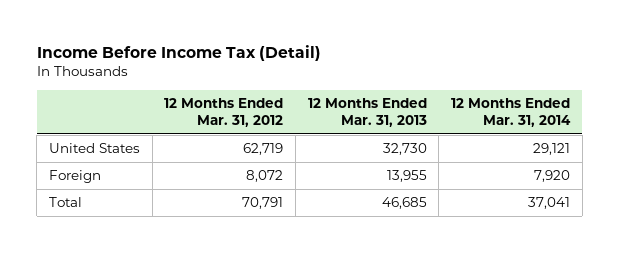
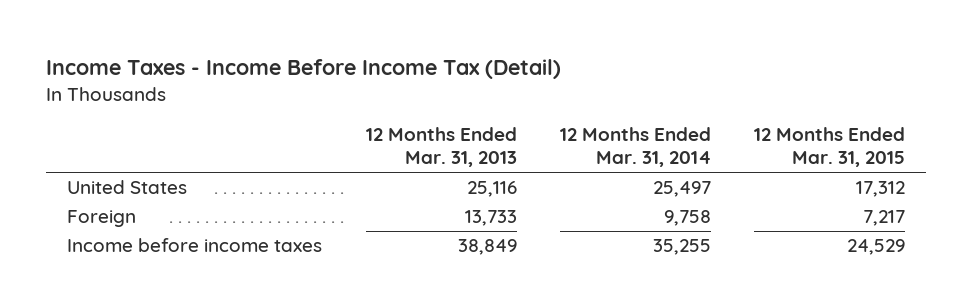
- Income Before Income Tax (Detail)
+ Income Taxes - Income Before Income Tax (Detail)
- | 12 Months Ended Mar. 31, 2012 | 12 Months Ended Mar. 31, 2013 | 12 Months Ended Mar. 31, 2014
+ | 12 Months Ended Mar. 31, 2013 | 12 Months Ended Mar. 31, 2014 | 12 Months Ended Mar. 31, 2015
- United States | 62,719 | 32,730 | 29,121
- Foreign | 8,072 | 13,955 | 7,920
- Total | 70,791 | 46,685 | 37,041
+ United States | 25,116 | 25,497 | 17,312
+ Foreign | 13,733 | 9,758 | 7,217
+ Income before income taxes | 38,849 | 35,255 | 24,529

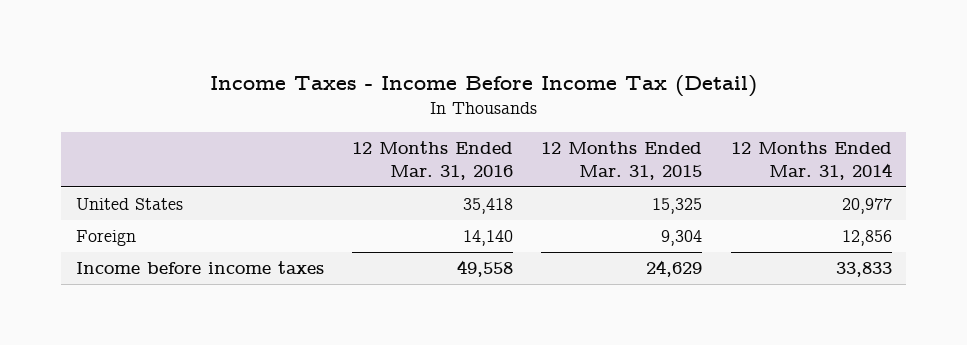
- | 12 Months Ended Mar. 31, 2013 | 12 Months Ended Mar. 31, 2014 | 12 Months Ended Mar. 31, 2015
+ | 12 Months Ended Mar. 31, 2016 | 12 Months Ended Mar. 31, 2015 | 12 Months Ended Mar. 31, 2014
- United States | 25,116 | 25,497 | 17,312
- Foreign | 13,733 | 9,758 | 7,217
- Income before income taxes | 38,849 | 35,255 | 24,529
+ United States | 35,418 | 15,325 | 20,977
+ Foreign | 14,140 | 9,304 | 12,856
+ Income before income taxes | 49,558 | 24,629 | 33,833

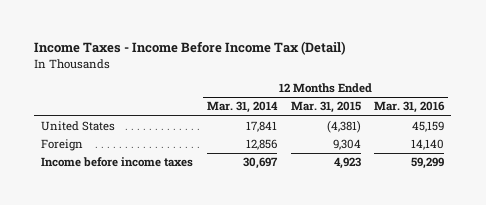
- | 12 Months Ended Mar. 31, 2016 | 12 Months Ended Mar. 31, 2015 | 12 Months Ended Mar. 31, 2014
+ | 12 Months Ended Mar. 31, 2014 | 12 Months Ended Mar. 31, 2015 | 12 Months Ended Mar. 31, 2016
- United States | 35,418 | 15,325 | 20,977
+ United States | 17,841 | (4,381) | 45,159
- Income before income taxes | 49,558 | 24,629 | 33,833
+ Income before income taxes | 30,697 | 4,923 | 59,299

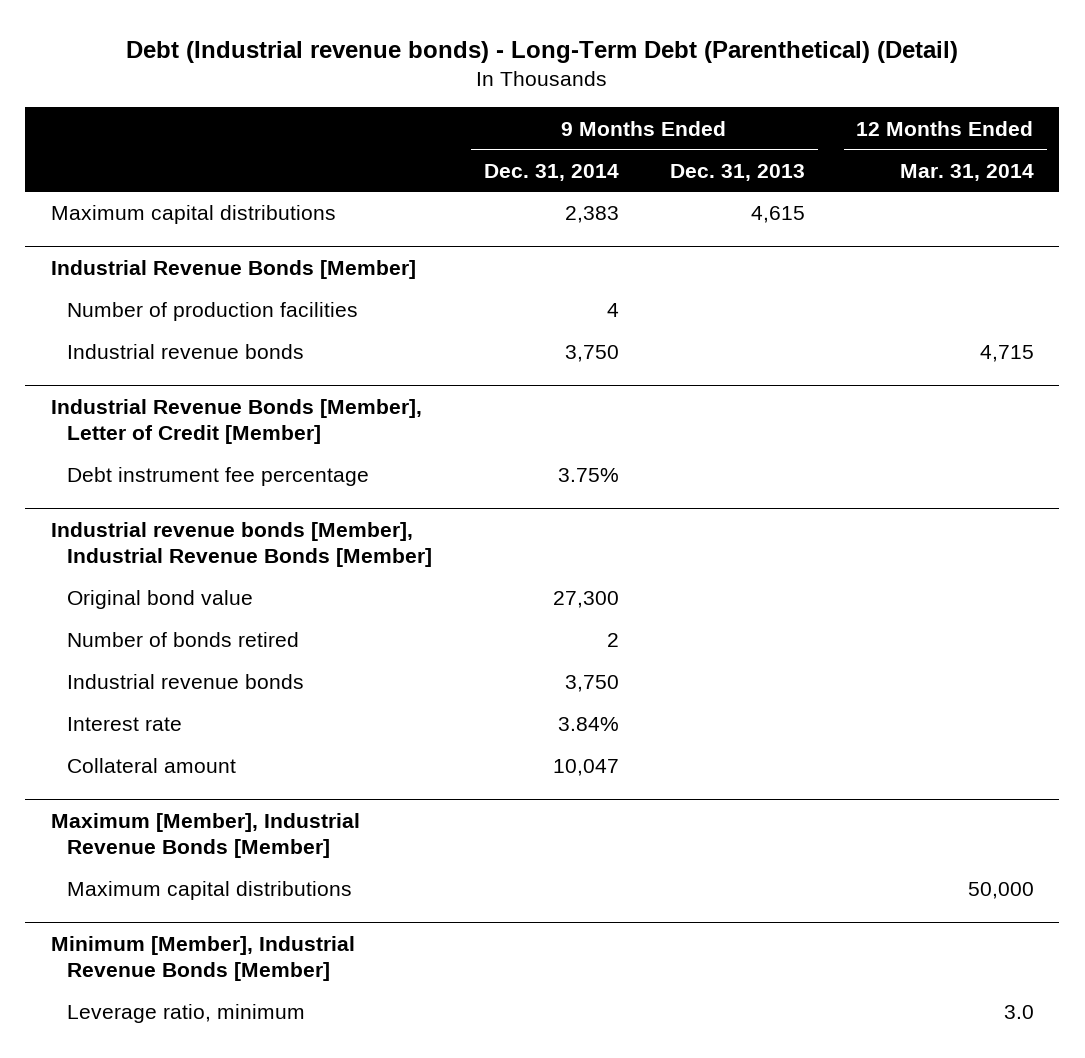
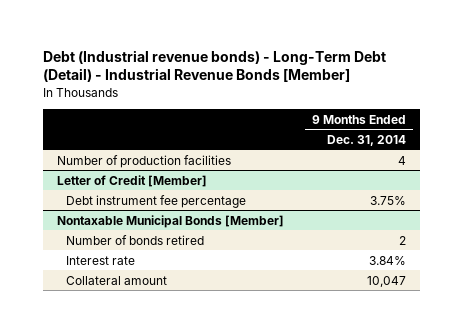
- Debt (Industrial revenue bonds) - Long-Term Debt (Parenthetical) (Detail)
+ Debt (Industrial revenue bonds) - Long-Term Debt (Detail) - Industrial Revenue Bonds [Member]
- | 9 Months Ended Dec. 31, 2014 | 9 Months Ended Dec. 31, 2013 | 12 Months Ended Mar. 31, 2014
+ | 9 Months Ended Dec. 31, 2014
- Maximum capital distributions | 2,383 | 4,615 |
- Industrial Revenue Bonds [Member]
- Industrial revenue bonds | 3,750 | | 4,715
- Industrial Revenue Bonds [Member], Letter of Credit [Member]
+ Letter of Credit [Member]
- Industrial revenue bonds [Member], Industrial Revenue Bonds [Member]
- Original bond value | 27,300 | |
+ Nontaxable Municipal Bonds [Member]
- Industrial revenue bonds | 3,750 | |
- Maximum [Member], Industrial Revenue Bonds [Member]
- Maximum capital distributions | | | 50,000
- Minimum [Member], Industrial Revenue Bonds [Member]
- Leverage ratio, minimum | | | 3.0

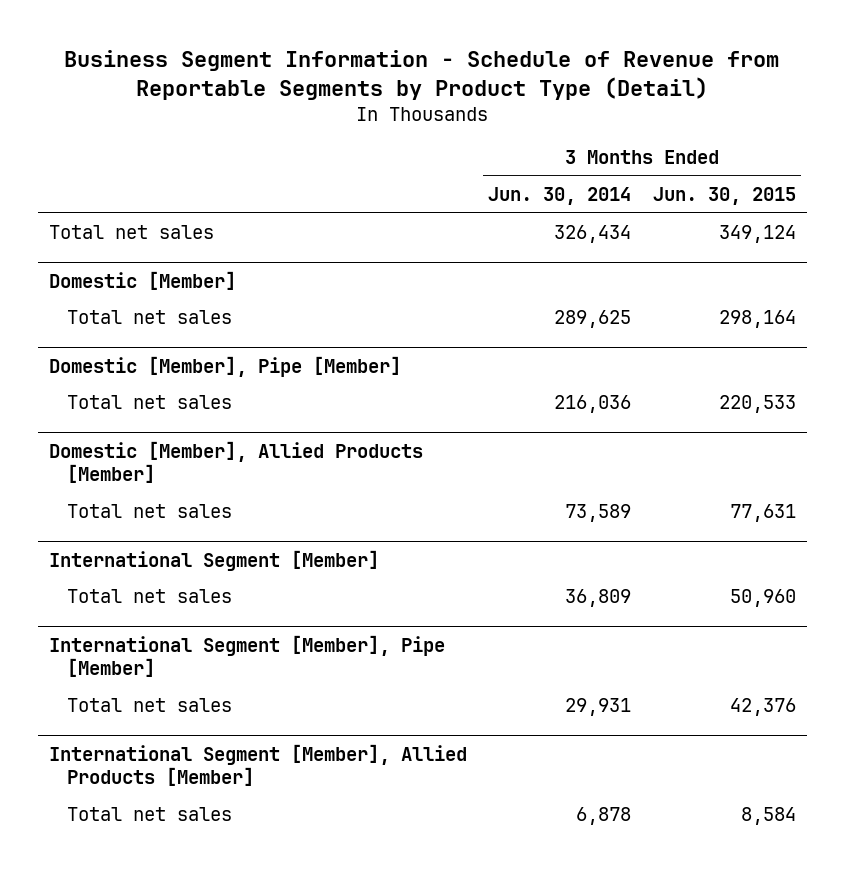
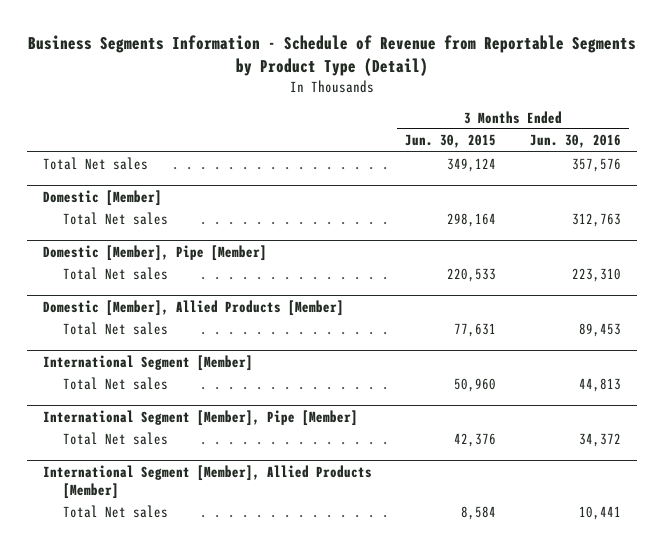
- Business Segment Information - Schedule of Revenue from Reportable Segments by Product Type (Detail)
+ Business Segments Information - Schedule of Revenue from Reportable Segments by Product Type (Detail)
- | 3 Months Ended Jun. 30, 2014 | 3 Months Ended Jun. 30, 2015
+ | 3 Months Ended Jun. 30, 2015 | 3 Months Ended Jun. 30, 2016
- Total net sales | 326,434 | 349,124
+ Total Net sales | 349,124 | 357,576
@ Domestic [Member]
- Total net sales | 289,625 | 298,164
+ Total Net sales | 298,164 | 312,763
@ Domestic [Member], Pipe [Member]
- Total net sales | 216,036 | 220,533
+ Total Net sales | 220,533 | 223,310
@ Domestic [Member], Allied Products [Member]
- Total net sales | 73,589 | 77,631
+ Total Net sales | 77,631 | 89,453
@ International Segment [Member]
- Total net sales | 36,809 | 50,960
+ Total Net sales | 50,960 | 44,813
@ International Segment [Member], Pipe [Member]
- Total net sales | 29,931 | 42,376
+ Total Net sales | 42,376 | 34,372
@ International Segment [Member], Allied Products [Member]
- Total net sales | 6,878 | 8,584
+ Total Net sales | 8,584 | 10,441

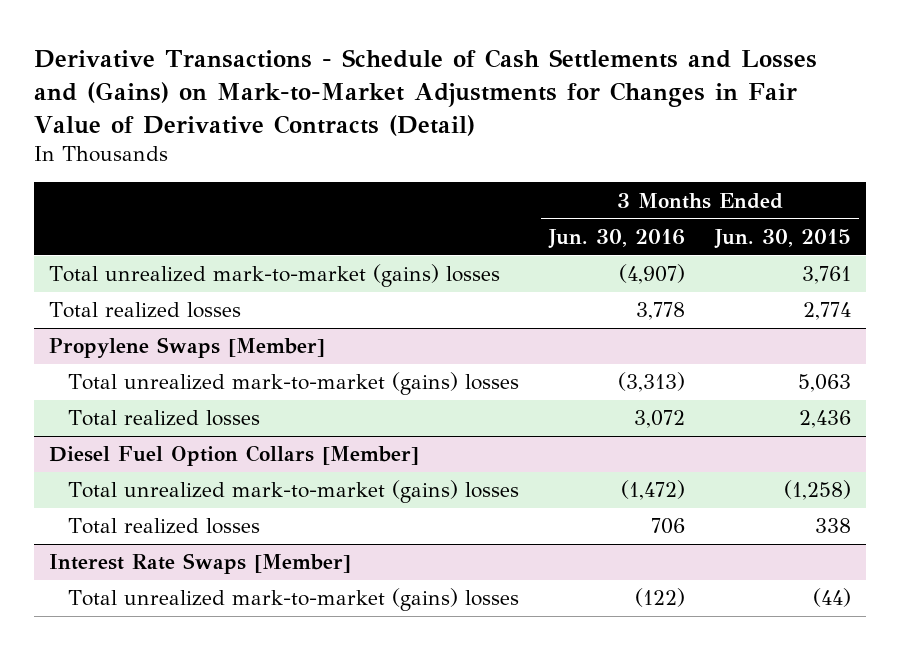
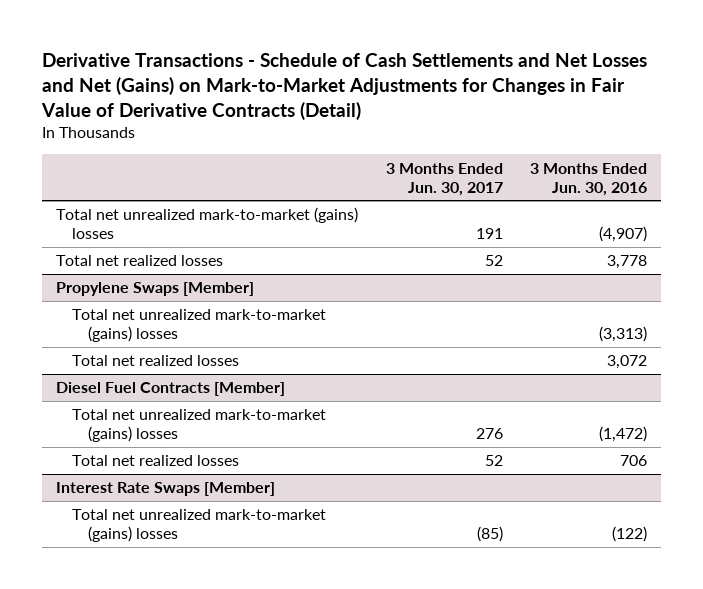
- Derivative Transactions - Schedule of Cash Settlements and Losses and (Gains) on Mark-to-Market Adjustments for Changes in Fair Value of Derivative Contracts (Detail)
+ Derivative Transactions - Schedule of Cash Settlements and Net Losses and Net (Gains) on Mark-to-Market Adjustments for Changes in Fair Value of Derivative Contracts (Detail)
- | 3 Months Ended Jun. 30, 2016 | 3 Months Ended Jun. 30, 2015
+ | 3 Months Ended Jun. 30, 2017 | 3 Months Ended Jun. 30, 2016
- Total unrealized mark-to-market (gains) losses | (4,907) | 3,761
- Total realized losses | 3,778 | 2,774
+ Total net unrealized mark-to-market (gains) losses | 191 | (4,907)
+ Total net realized losses | 52 | 3,778
@ Propylene Swaps [Member]
- Total unrealized mark-to-market (gains) losses | (3,313) | 5,063
- Total realized losses | 3,072 | 2,436
- Diesel Fuel Option Collars [Member]
- Total unrealized mark-to-market (gains) losses | (1,472) | (1,258)
- Total realized losses | 706 | 338
@ Propylene Swaps [Member]
+ Total net unrealized mark-to-market (gains) losses | | (3,313)
+ Total net realized losses | | 3,072
+ Diesel Fuel Contracts [Member]
+ Total net unrealized mark-to-market (gains) losses | 276 | (1,472)
+ Total net realized losses | 52 | 706
@ Interest Rate Swaps [Member]
- Total unrealized mark-to-market (gains) losses | (122) | (44)
+ Total net unrealized mark-to-market (gains) losses | (85) | (122)

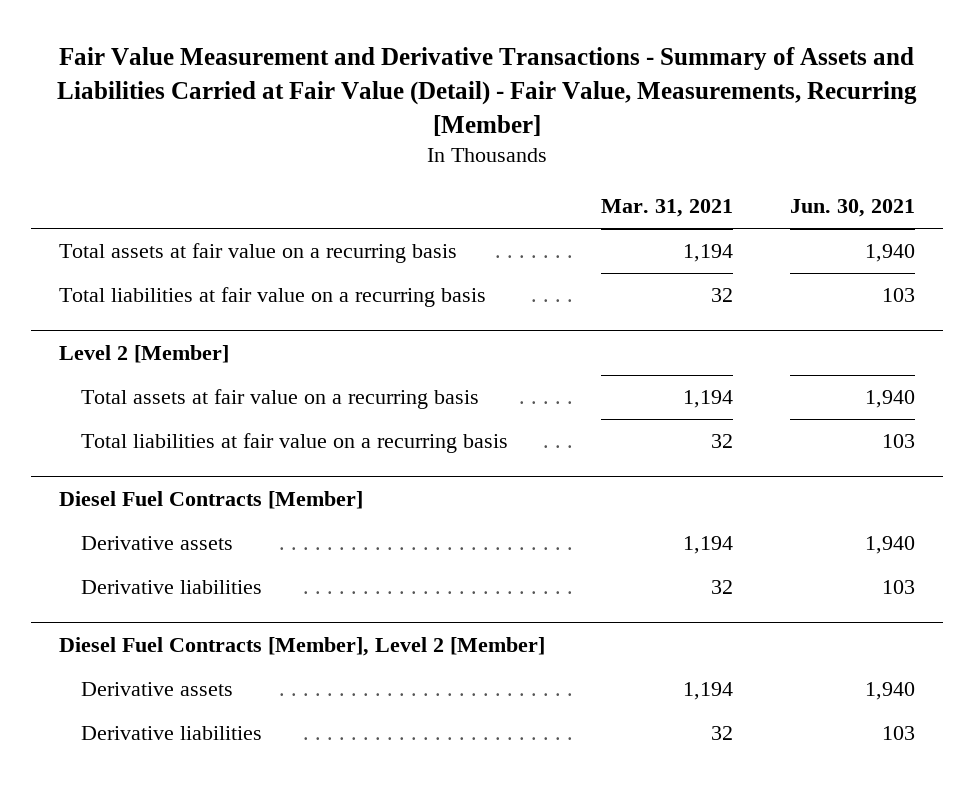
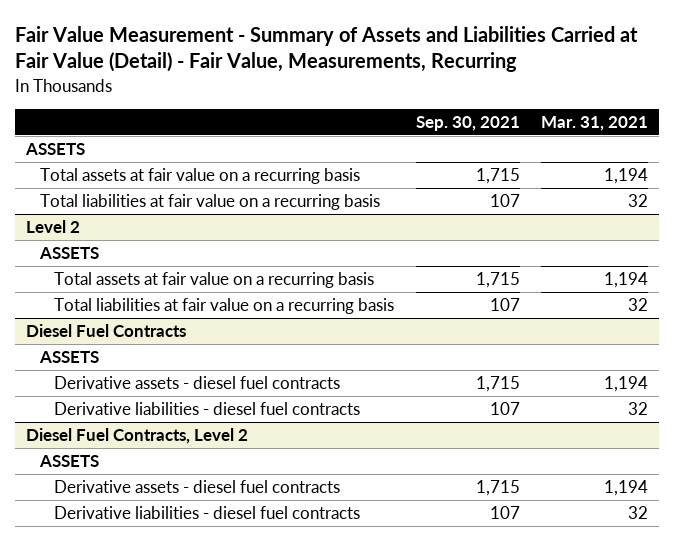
- Fair Value Measurement and Derivative Transactions - Summary of Assets and Liabilities Carried at Fair Value (Detail) - Fair Value, Measurements, Recurring [Member]
+ Fair Value Measurement - Summary of Assets and Liabilities Carried at Fair Value (Detail) - Fair Value, Measurements, Recurring
- | Mar. 31, 2021 | Jun. 30, 2021
+ | Sep. 30, 2021 | Mar. 31, 2021
+ ASSETS
- Level 2 [Member]
+ Level 2
+ ASSETS
- Diesel Fuel Contracts [Member]
- Derivative assets | 1,194 | 1,940
- Derivative liabilities | 32 | 103
- Diesel Fuel Contracts [Member], Level 2 [Member]
- Derivative assets | 1,194 | 1,940
- Derivative liabilities | 32 | 103
+ Diesel Fuel Contracts
+ ASSETS
+ Derivative assets - diesel fuel contracts | 1,715 | 1,194
+ Derivative liabilities - diesel fuel contracts | 107 | 32
+ Diesel Fuel Contracts, Level 2
+ ASSETS
+ Derivative assets - diesel fuel contracts | 1,715 | 1,194
+ Derivative liabilities - diesel fuel contracts | 107 | 32

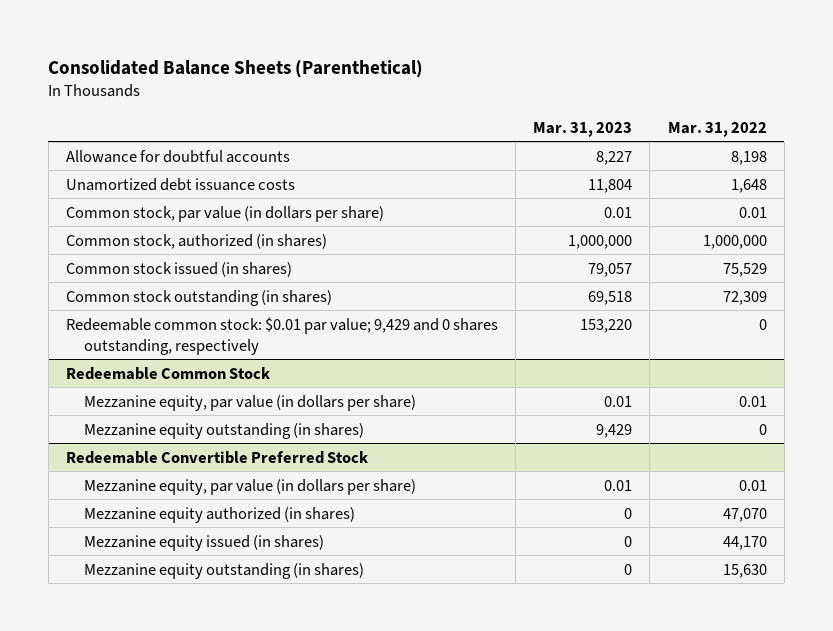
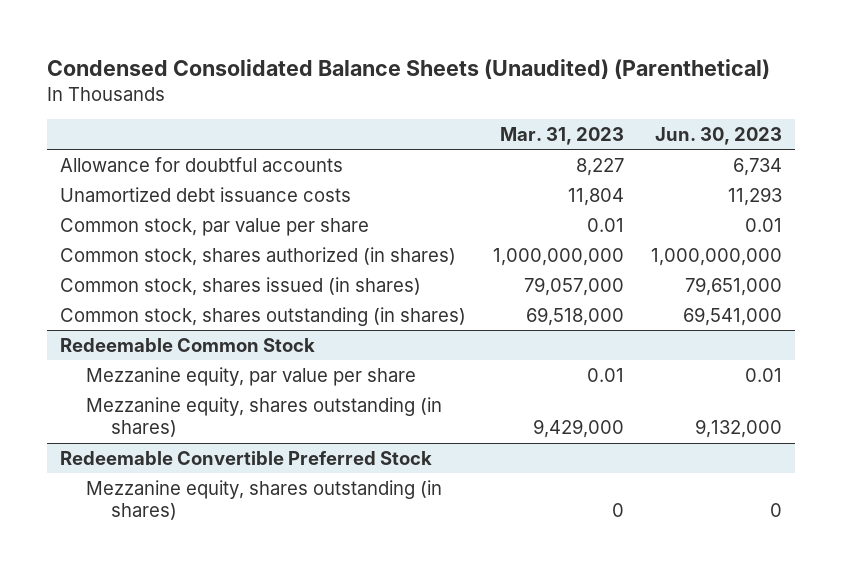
- Consolidated Balance Sheets (Parenthetical)
+ Condensed Consolidated Balance Sheets (Unaudited) (Parenthetical)
- | Mar. 31, 2023 | Mar. 31, 2022
+ | Mar. 31, 2023 | Jun. 30, 2023
- Common stock, par value (in dollars per share) | 0.01 | 0.01
- Common stock, authorized (in shares) | 1,000,000 | 1,000,000
- Common stock issued (in shares) | 79,057 | 75,529
- Common stock outstanding (in shares) | 69,518 | 72,309
- Redeemable common stock: $0.01 par value; 9,429 and 0 shares outstanding, respectively | 153,220 | 0
+ Common stock, par value per share | 0.01 | 0.01
+ Common stock, shares authorized (in shares) | 1,000,000,000 | 1,000,000,000
+ Common stock, shares issued (in shares) | 79,057,000 | 79,651,000
+ Common stock, shares outstanding (in shares) | 69,518,000 | 69,541,000
@ Redeemable Common Stock
- Mezzanine equity, par value (in dollars per share) | 0.01 | 0.01
- Mezzanine equity outstanding (in shares) | 9,429 | 0
+ Mezzanine equity, par value per share | 0.01 | 0.01
+ Mezzanine equity, shares outstanding (in shares) | 9,429,000 | 9,132,000
@ Redeemable Convertible Preferred Stock
- Mezzanine equity, par value (in dollars per share) | 0.01 | 0.01
- Mezzanine equity authorized (in shares) | 0 | 47,070
- Mezzanine equity issued (in shares) | 0 | 44,170
- Mezzanine equity outstanding (in shares) | 0 | 15,630
+ Mezzanine equity, shares outstanding (in shares) | 0 | 0

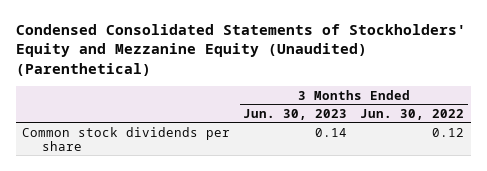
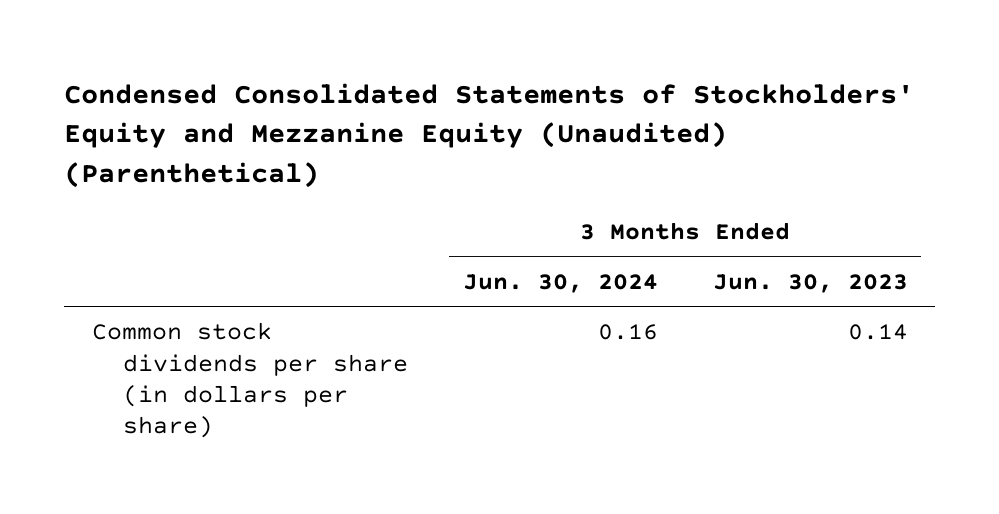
- | 3 Months Ended Jun. 30, 2023 | 3 Months Ended Jun. 30, 2022
+ | 3 Months Ended Jun. 30, 2024 | 3 Months Ended Jun. 30, 2023
- Common stock dividends per share | 0.14 | 0.12
+ Common stock dividends per share (in dollars per share) | 0.16 | 0.14

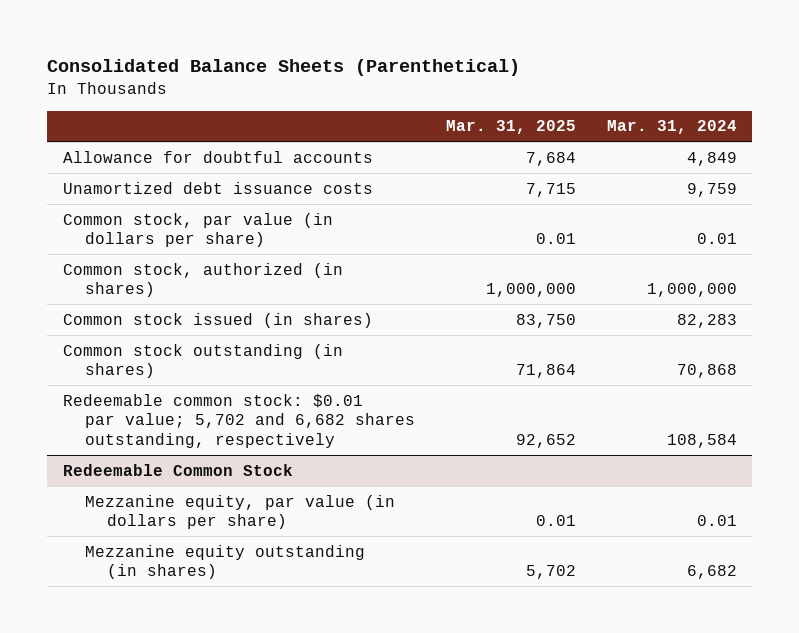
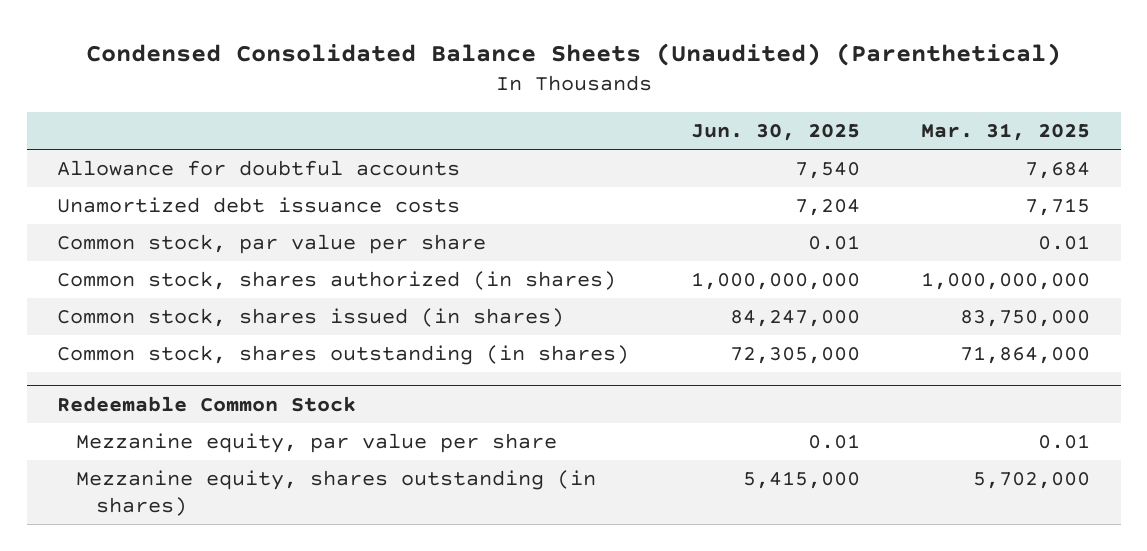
- Consolidated Balance Sheets (Parenthetical)
+ Condensed Consolidated Balance Sheets (Unaudited) (Parenthetical)
- | Mar. 31, 2025 | Mar. 31, 2024
+ | Jun. 30, 2025 | Mar. 31, 2025
- Common stock, par value (in dollars per share) | 0.01 | 0.01
- Common stock, authorized (in shares) | 1,000,000 | 1,000,000
- Common stock issued (in shares) | 83,750 | 82,283
- Common stock outstanding (in shares) | 71,864 | 70,868
- Redeemable common stock: $0.01 par value; 5,702 and 6,682 shares outstanding, respectively | 92,652 | 108,584
+ Common stock, par value per share | 0.01 | 0.01
+ Common stock, shares authorized (in shares) | 1,000,000,000 | 1,000,000,000
+ Common stock, shares issued (in shares) | 84,247,000 | 83,750,000
+ Common stock, shares outstanding (in shares) | 72,305,000 | 71,864,000
@ Redeemable Common Stock
- Mezzanine equity, par value (in dollars per share) | 0.01 | 0.01
- Mezzanine equity outstanding (in shares) | 5,702 | 6,682
+ Mezzanine equity, par value per share | 0.01 | 0.01
+ Mezzanine equity, shares outstanding (in shares) | 5,415,000 | 5,702,000

